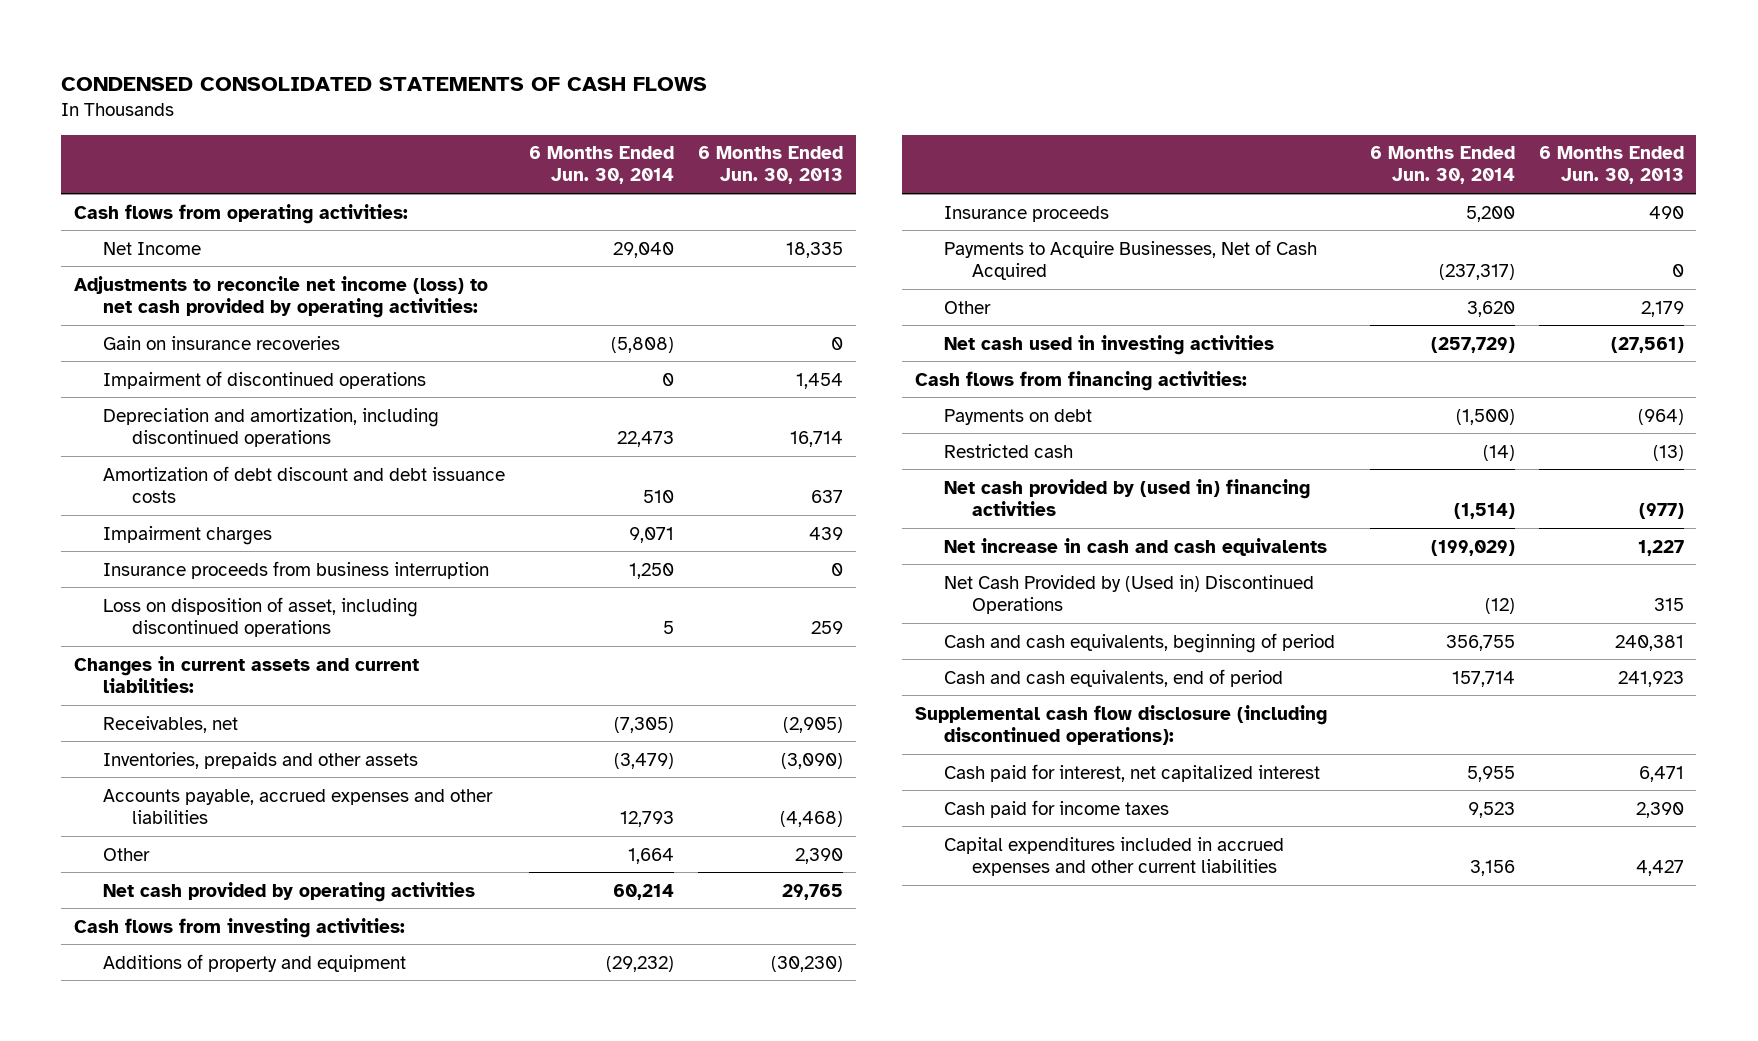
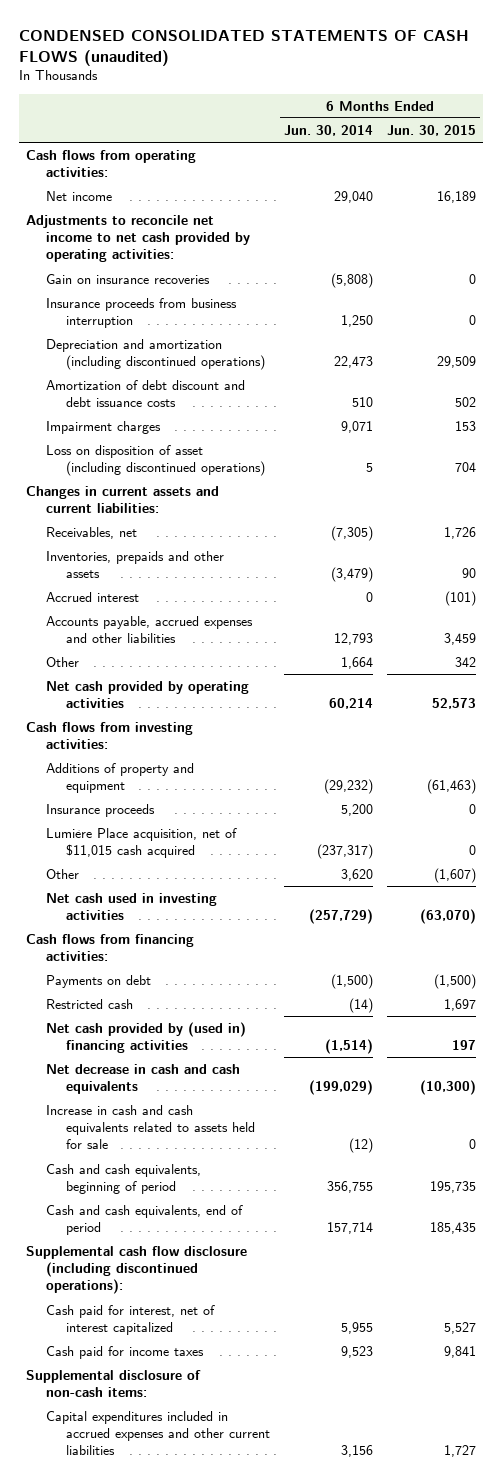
- CONDENSED CONSOLIDATED STATEMENTS OF CASH FLOWS
+ CONDENSED CONSOLIDATED STATEMENTS OF CASH FLOWS (unaudited)
- | 6 Months Ended Jun. 30, 2014 | 6 Months Ended Jun. 30, 2013
+ | 6 Months Ended Jun. 30, 2014 | 6 Months Ended Jun. 30, 2015
- Net Income | 29,040 | 18,335
- Adjustments to reconcile net income (loss) to net cash provided by operating activities:
+ Net income | 29,040 | 16,189
+ Adjustments to reconcile net income to net cash provided by operating activities:
- Impairment of discontinued operations | 0 | 1,454
- Depreciation and amortization, including discontinued operations | 22,473 | 16,714
moved up: Insurance proceeds from business interruption | 1,250 | 0
+ Depreciation and amortization (including discontinued operations) | 22,473 | 29,509
- Loss on disposition of asset, including discontinued operations | 5 | 259
+ Loss on disposition of asset (including discontinued operations) | 5 | 704
+ Accrued interest | 0 | (101)
- Payments to Acquire Businesses, Net of Cash Acquired | (237,317) | 0
+ Lumière Place acquisition, net of $11,015 cash acquired | (237,317) | 0
- Net increase in cash and cash equivalents | (199,029) | 1,227
- Net Cash Provided by (Used in) Discontinued Operations | (12) | 315
+ Net decrease in cash and cash equivalents | (199,029) | (10,300)
+ Increase in cash and cash equivalents related to assets held for sale | (12) | 0
- Cash paid for interest, net capitalized interest | 5,955 | 6,471
+ Cash paid for interest, net of interest capitalized | 5,955 | 5,527
+ Supplemental disclosure of non-cash items:

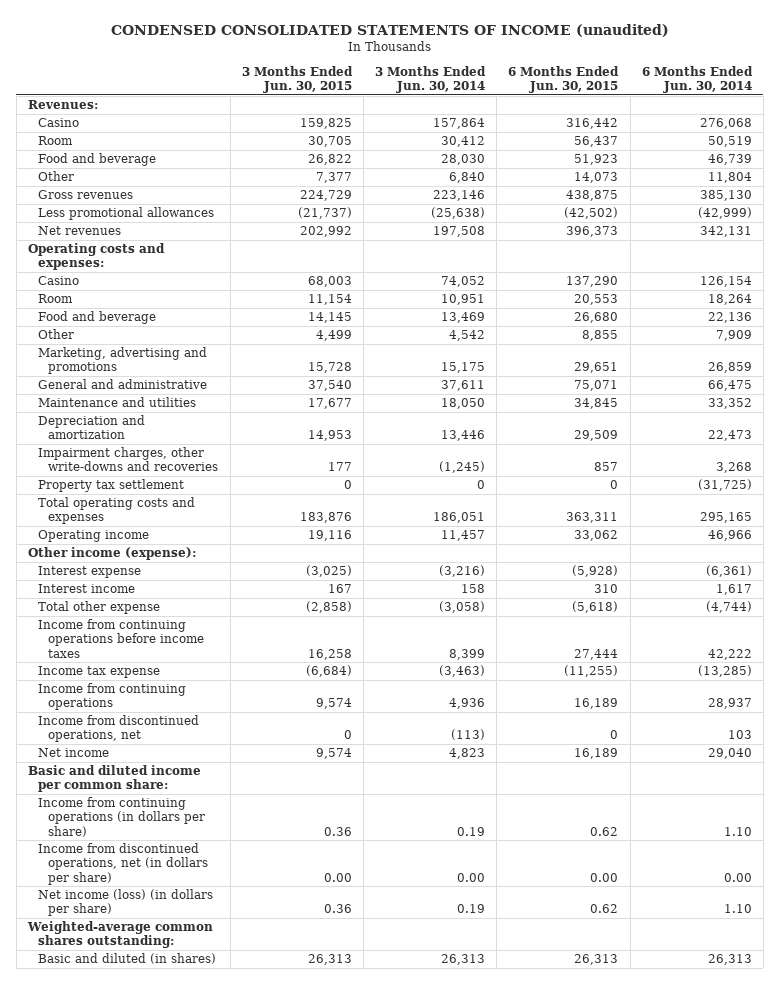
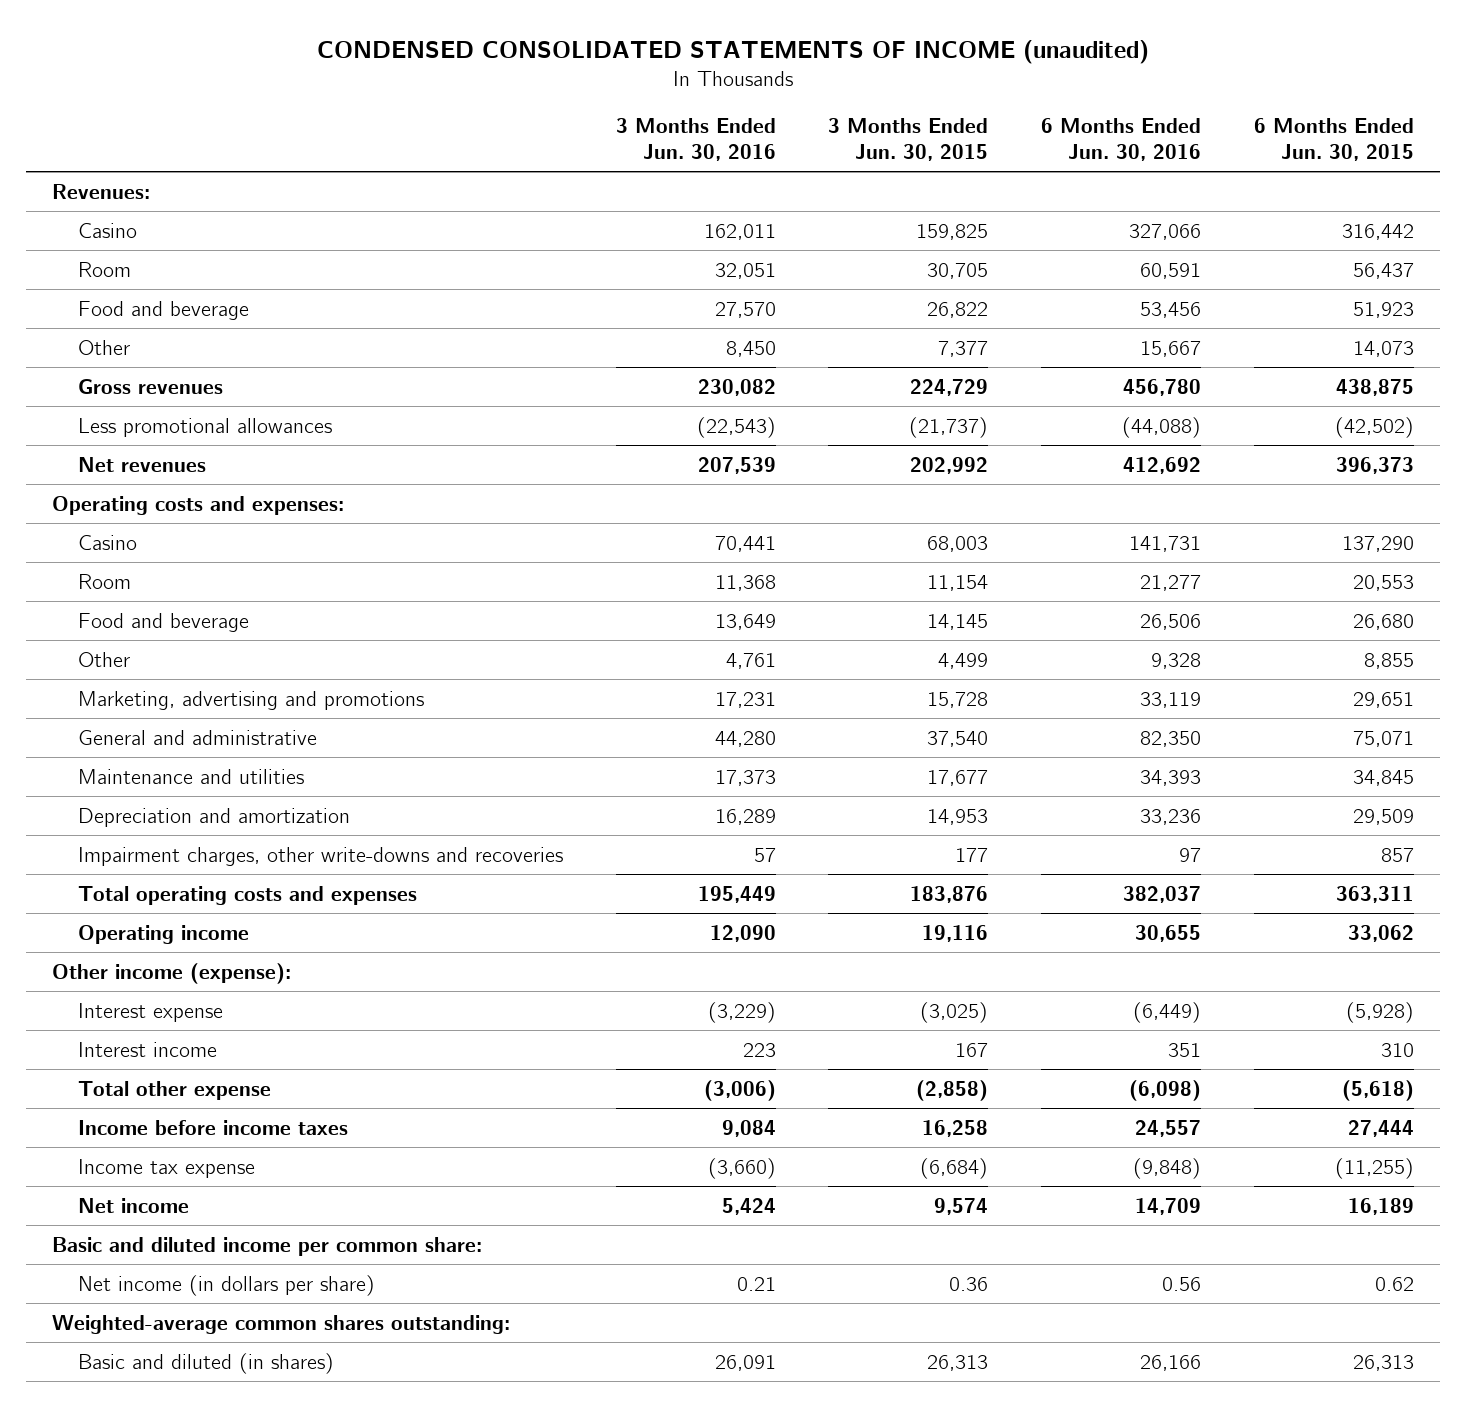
- | 3 Months Ended Jun. 30, 2015 | 3 Months Ended Jun. 30, 2014 | 6 Months Ended Jun. 30, 2015 | 6 Months Ended Jun. 30, 2014
+ | 3 Months Ended Jun. 30, 2016 | 3 Months Ended Jun. 30, 2015 | 6 Months Ended Jun. 30, 2016 | 6 Months Ended Jun. 30, 2015
- Property tax settlement | 0 | 0 | 0 | (31,725)
- Income from continuing operations before income taxes | 16,258 | 8,399 | 27,444 | 42,222
+ Income before income taxes | 9,084 | 16,258 | 24,557 | 27,444
- Income from continuing operations | 9,574 | 4,936 | 16,189 | 28,937
- Income from discontinued operations, net | 0 | (113) | 0 | 103
- Income from continuing operations (in dollars per share) | 0.36 | 0.19 | 0.62 | 1.10
- Income from discontinued operations, net (in dollars per share) | 0.00 | 0.00 | 0.00 | 0.00
- Net income (loss) (in dollars per share) | 0.36 | 0.19 | 0.62 | 1.10
+ Net income (in dollars per share) | 0.21 | 0.36 | 0.56 | 0.62

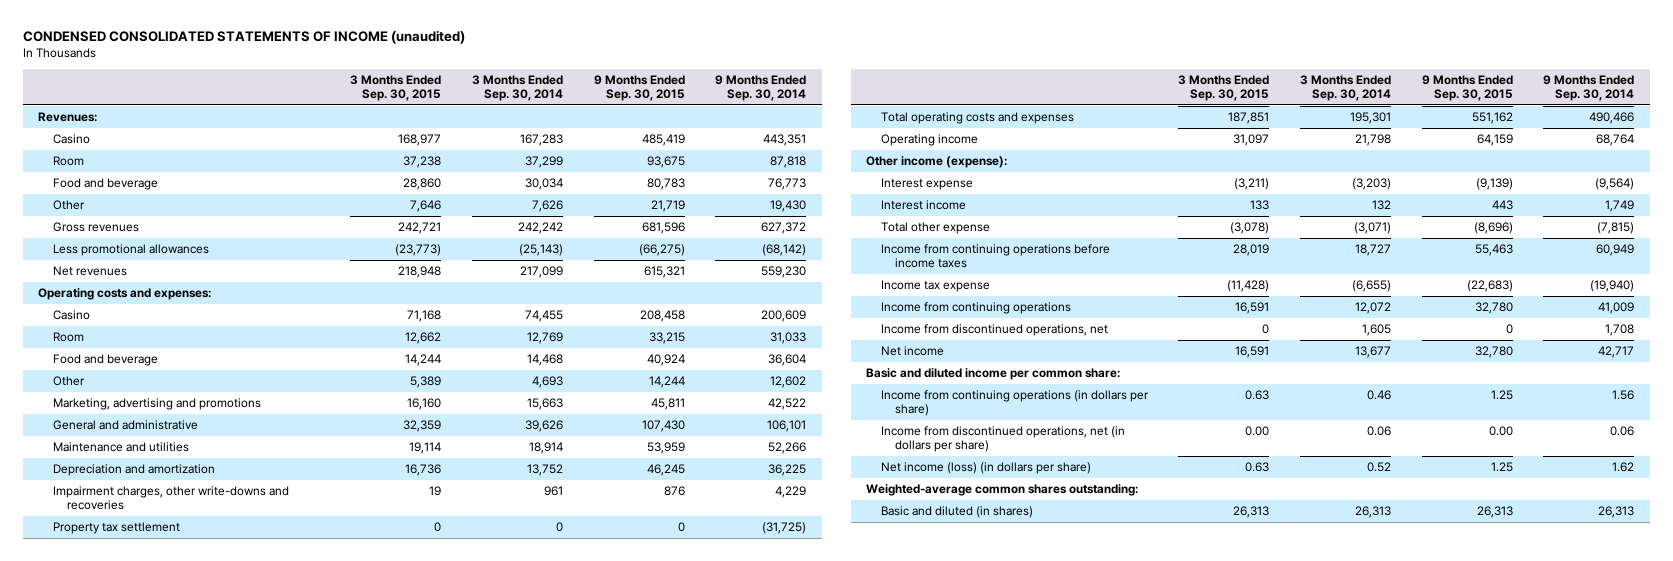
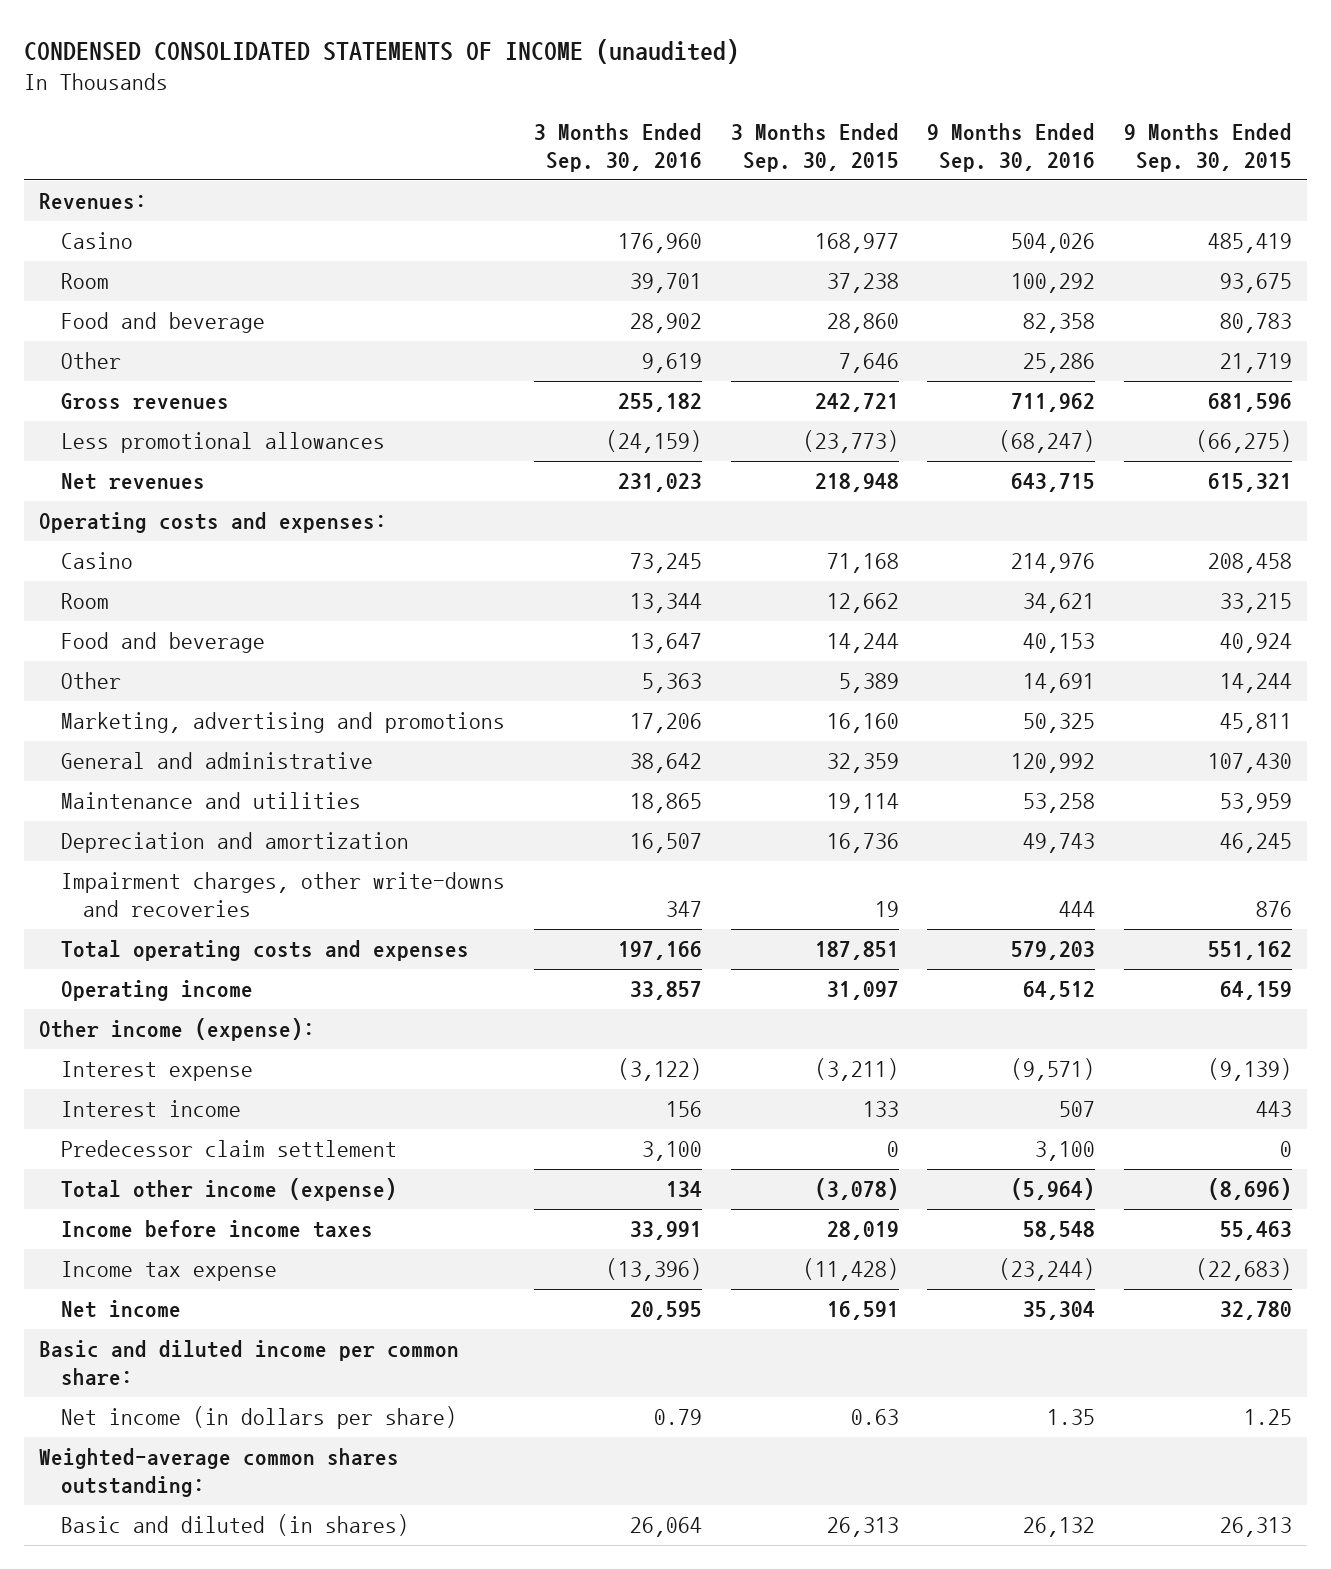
- | 3 Months Ended Sep. 30, 2015 | 3 Months Ended Sep. 30, 2014 | 9 Months Ended Sep. 30, 2015 | 9 Months Ended Sep. 30, 2014
+ | 3 Months Ended Sep. 30, 2016 | 3 Months Ended Sep. 30, 2015 | 9 Months Ended Sep. 30, 2016 | 9 Months Ended Sep. 30, 2015
- Property tax settlement | 0 | 0 | 0 | (31,725)
- Total other expense | (3,078) | (3,071) | (8,696) | (7,815)
- Income from continuing operations before income taxes | 28,019 | 18,727 | 55,463 | 60,949
+ Predecessor claim settlement | 3,100 | 0 | 3,100 | 0
+ Total other income (expense) | 134 | (3,078) | (5,964) | (8,696)
+ Income before income taxes | 33,991 | 28,019 | 58,548 | 55,463
- Income from continuing operations | 16,591 | 12,072 | 32,780 | 41,009
- Income from discontinued operations, net | 0 | 1,605 | 0 | 1,708
- Income from continuing operations (in dollars per share) | 0.63 | 0.46 | 1.25 | 1.56
- Income from discontinued operations, net (in dollars per share) | 0.00 | 0.06 | 0.00 | 0.06
- Net income (loss) (in dollars per share) | 0.63 | 0.52 | 1.25 | 1.62
+ Net income (in dollars per share) | 0.79 | 0.63 | 1.35 | 1.25

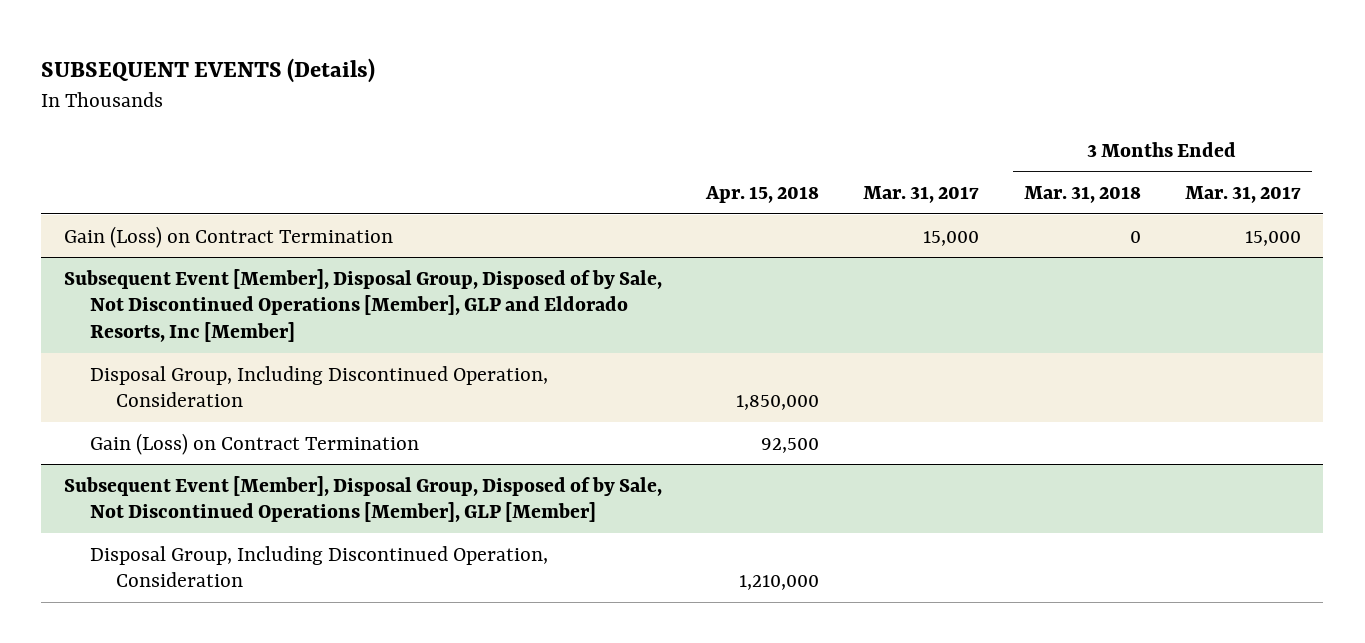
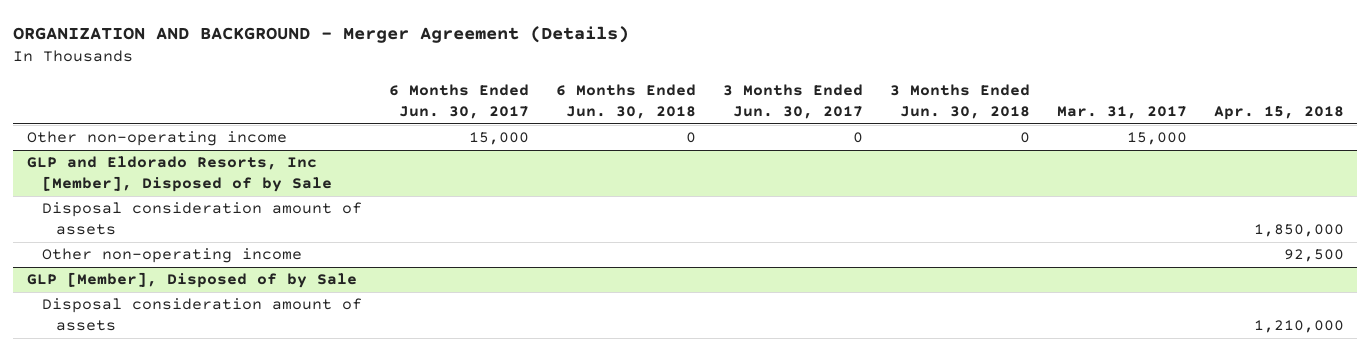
- SUBSEQUENT EVENTS (Details)
+ ORGANIZATION AND BACKGROUND - Merger Agreement (Details)
- | Apr. 15, 2018 | Mar. 31, 2017 | 3 Months Ended Mar. 31, 2018 | 3 Months Ended Mar. 31, 2017
+ | 6 Months Ended Jun. 30, 2017 | 6 Months Ended Jun. 30, 2018 | 3 Months Ended Jun. 30, 2017 | 3 Months Ended Jun. 30, 2018 | Mar. 31, 2017 | Apr. 15, 2018
- Gain (Loss) on Contract Termination | | 15,000 | 0 | 15,000
- Subsequent Event [Member], Disposal Group, Disposed of by Sale, Not Discontinued Operations [Member], GLP and Eldorado Resorts, Inc [Member]
- Disposal Group, Including Discontinued Operation, Consideration | 1,850,000 | | |
- Gain (Loss) on Contract Termination | 92,500 | | |
- Subsequent Event [Member], Disposal Group, Disposed of by Sale, Not Discontinued Operations [Member], GLP [Member]
- Disposal Group, Including Discontinued Operation, Consideration | 1,210,000 | | |
+ Other non-operating income | 15,000 | 0 | 0 | 0 | 15,000 |
+ GLP and Eldorado Resorts, Inc [Member], Disposed of by Sale
+ Disposal consideration amount of assets | | | | | | 1,850,000
+ Other non-operating income | | | | | | 92,500
+ GLP [Member], Disposed of by Sale
+ Disposal consideration amount of assets | | | | | | 1,210,000

